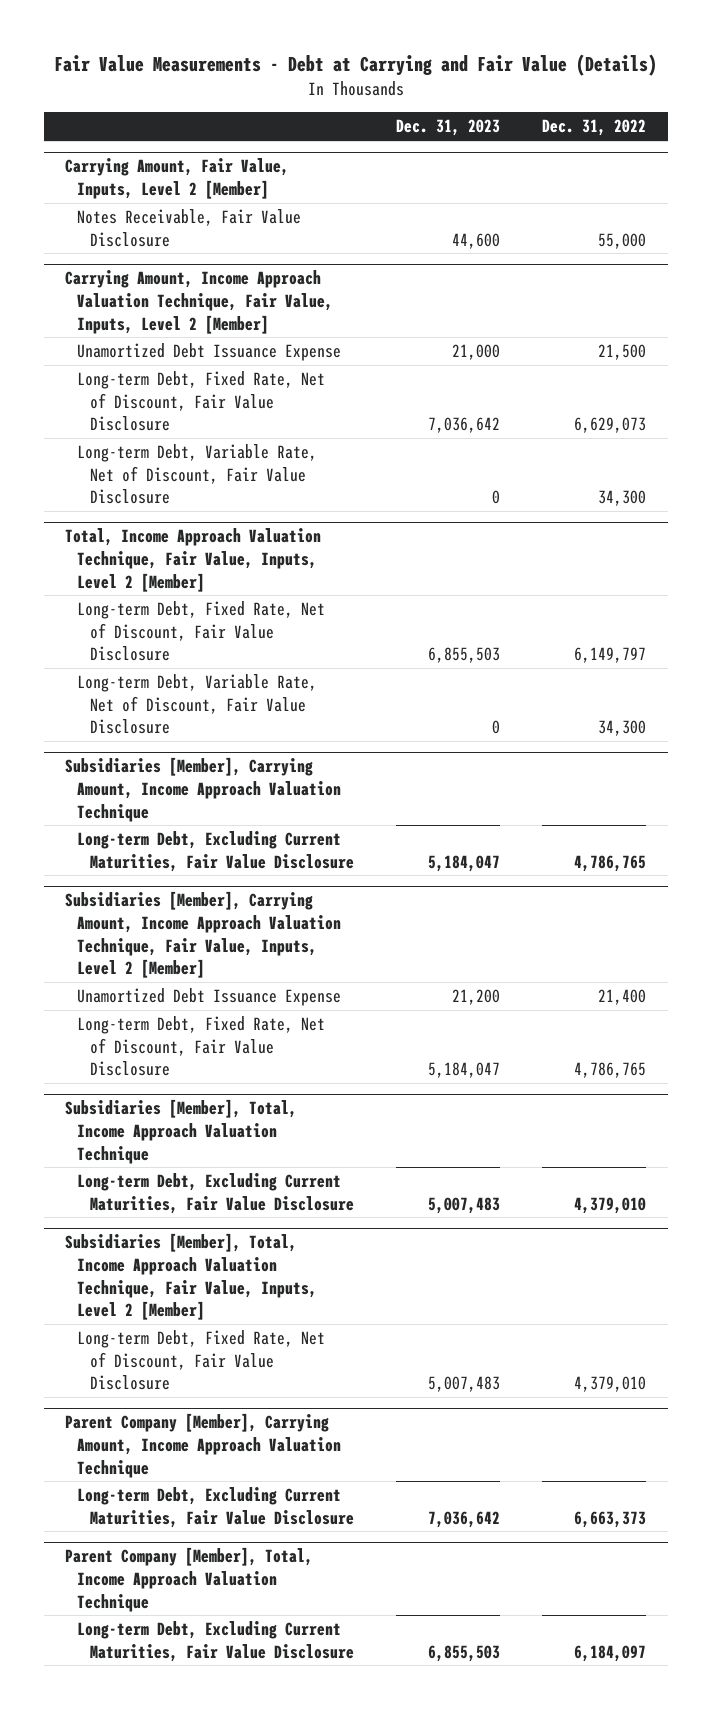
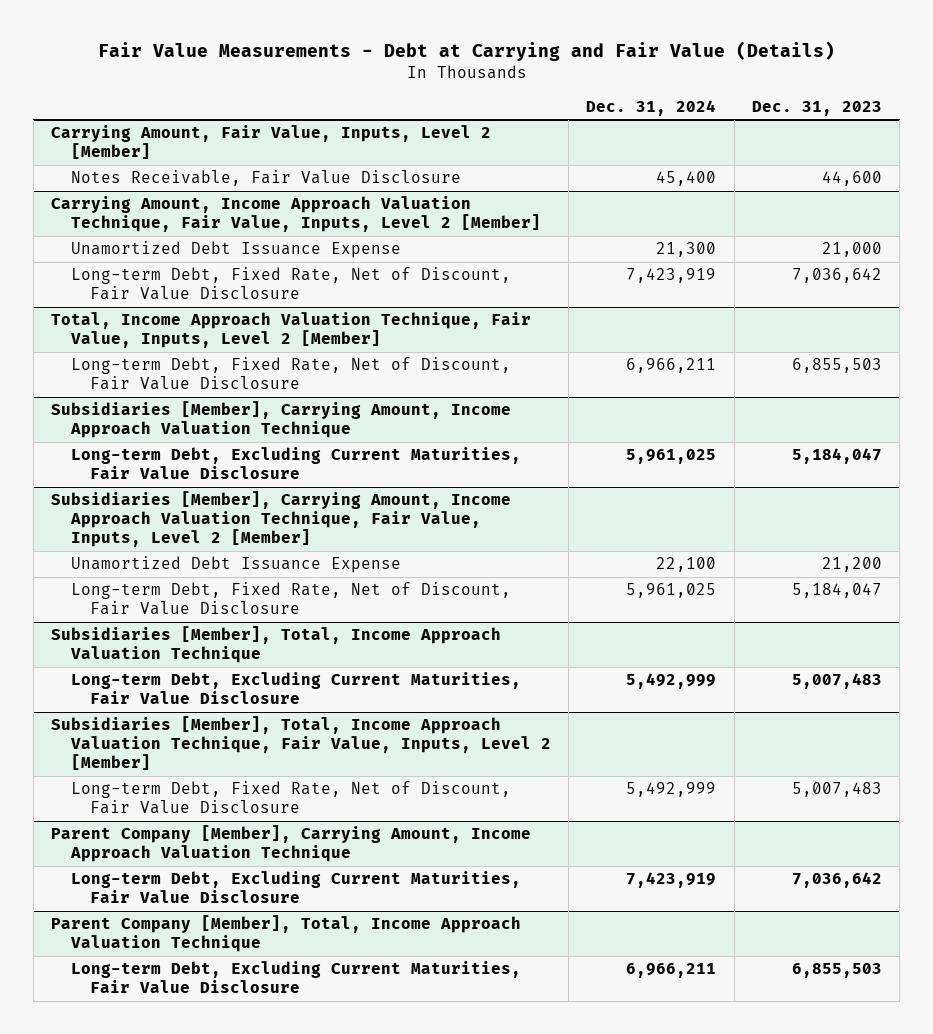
- | Dec. 31, 2023 | Dec. 31, 2022
+ | Dec. 31, 2024 | Dec. 31, 2023
@ Carrying Amount, Income Approach Valuation Technique, Fair Value, Inputs, Level 2 [Member]
- Long-term Debt, Variable Rate, Net of Discount, Fair Value Disclosure | 0 | 34,300
@ Total, Income Approach Valuation Technique, Fair Value, Inputs, Level 2 [Member]
- Long-term Debt, Variable Rate, Net of Discount, Fair Value Disclosure | 0 | 34,300

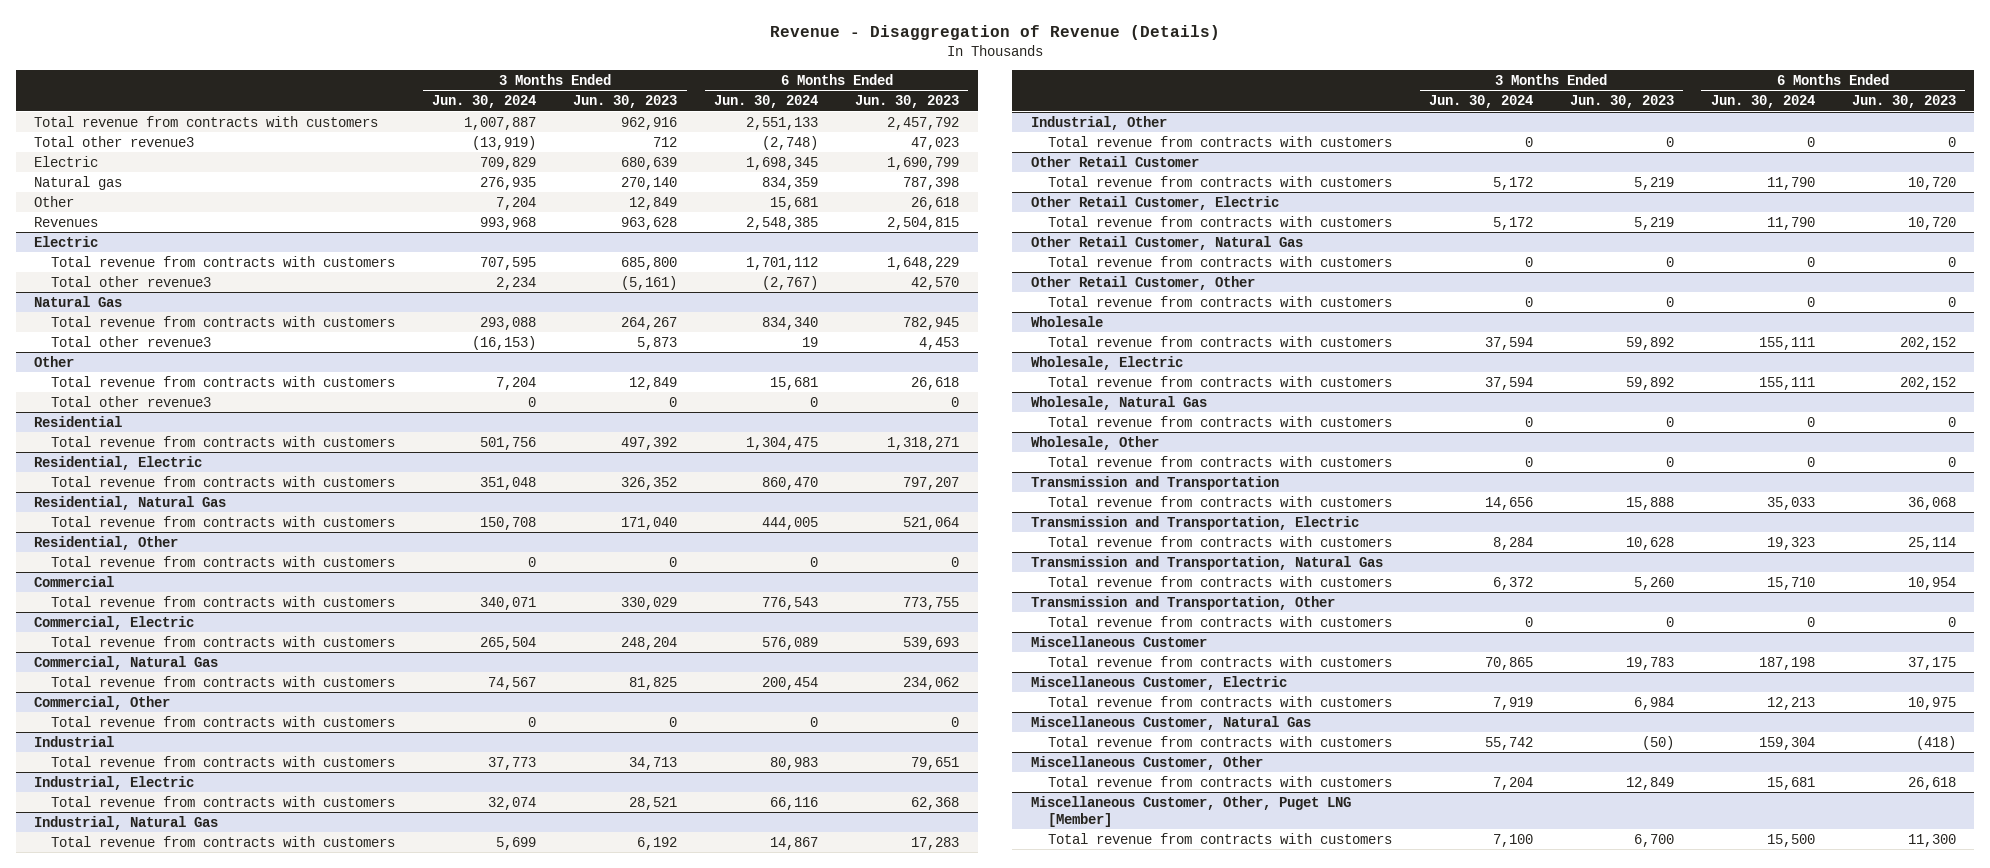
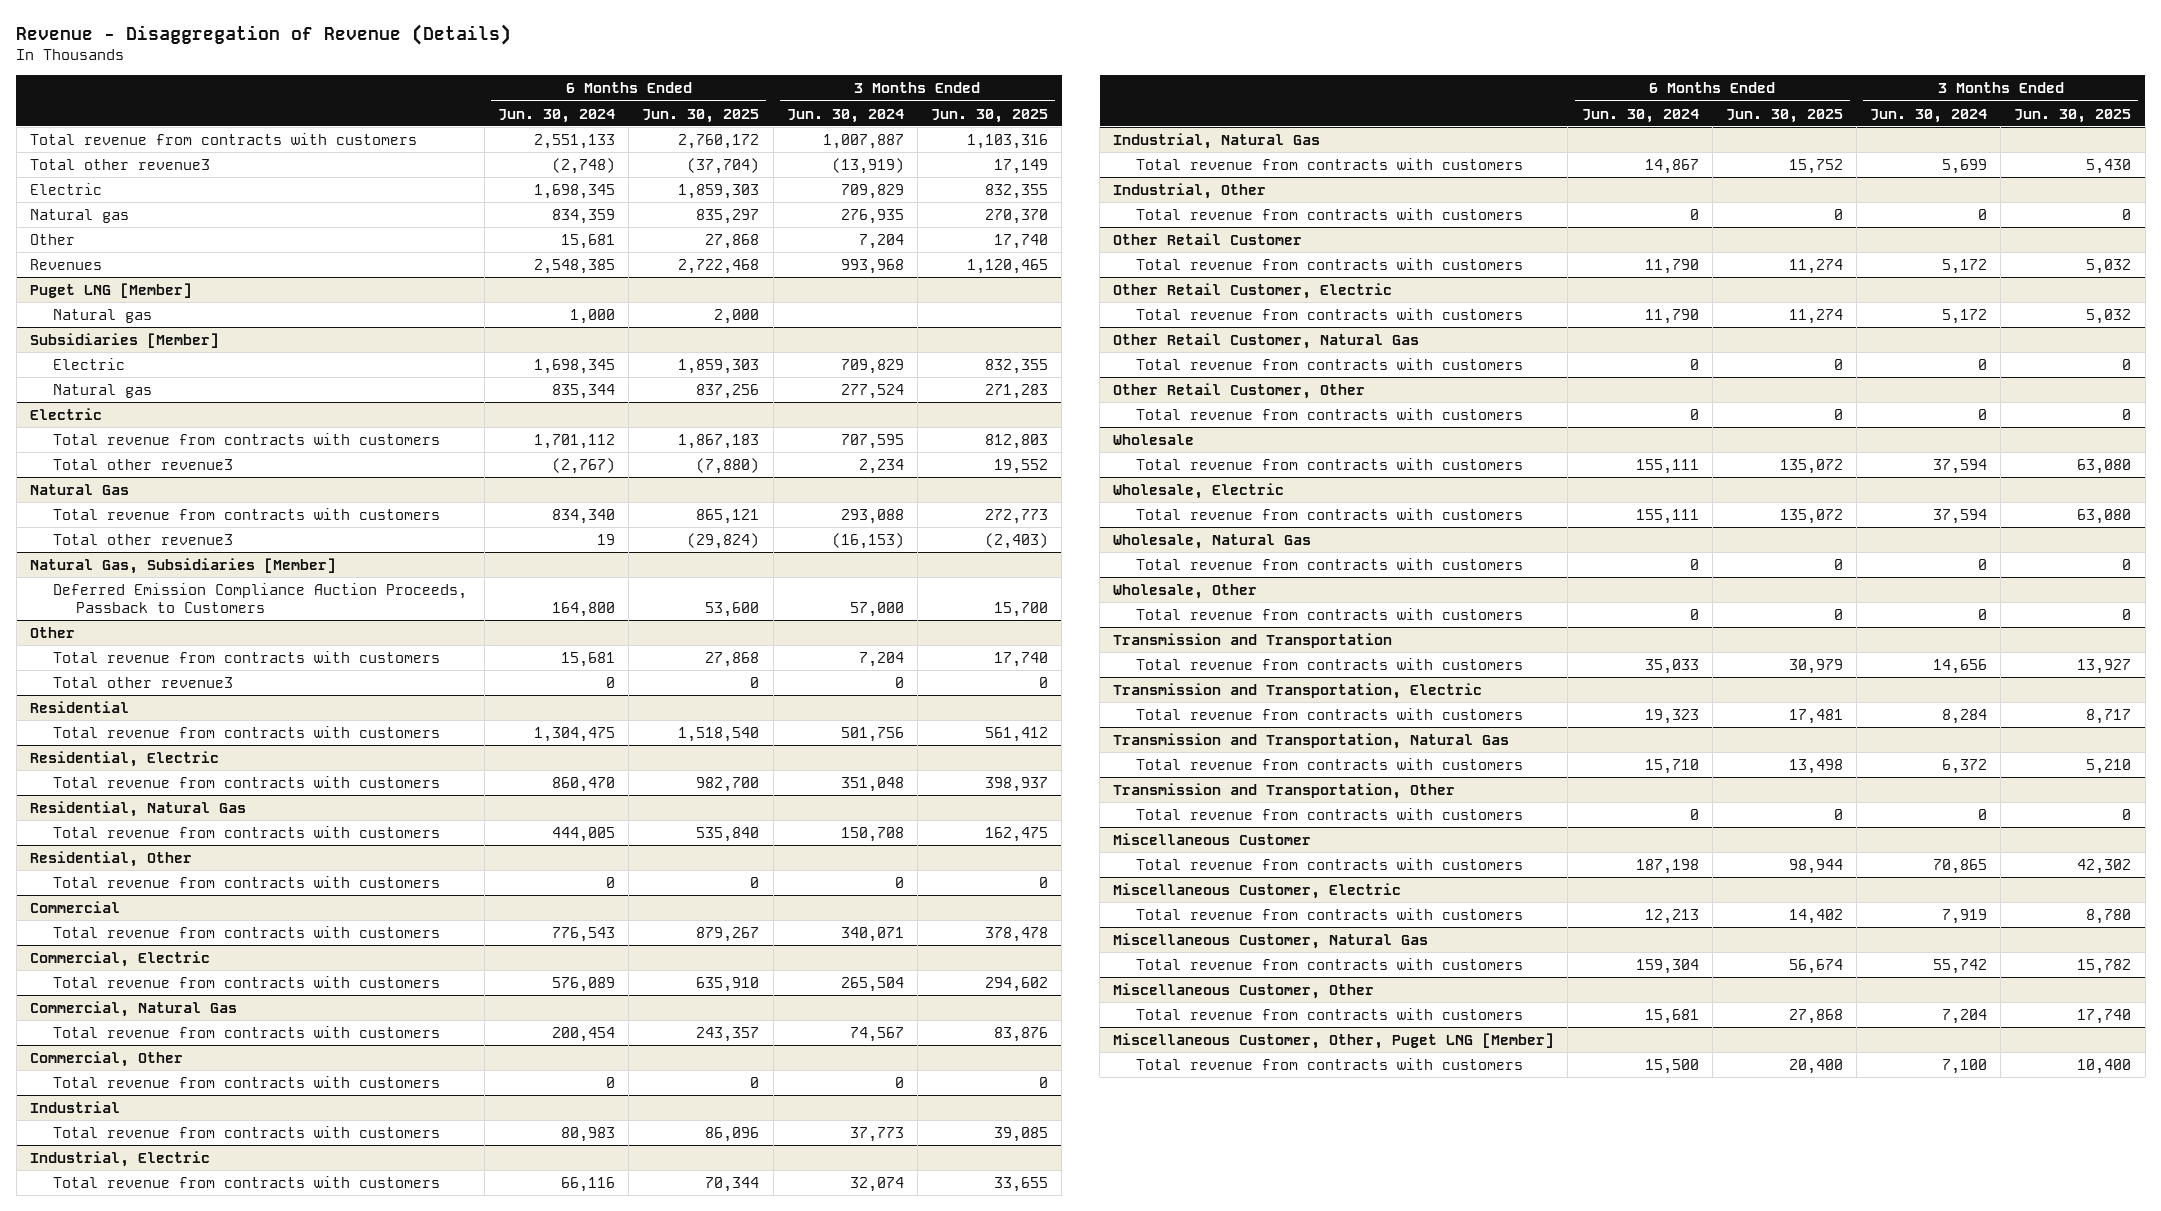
- | 3 Months Ended Jun. 30, 2024 | 3 Months Ended Jun. 30, 2023 | 6 Months Ended Jun. 30, 2024 | 6 Months Ended Jun. 30, 2023
+ | 6 Months Ended Jun. 30, 2024 | 6 Months Ended Jun. 30, 2025 | 3 Months Ended Jun. 30, 2024 | 3 Months Ended Jun. 30, 2025
+ Puget LNG [Member]
+ Natural gas | 1,000 | 2,000 | |
+ Subsidiaries [Member]
+ Electric | 1,698,345 | 1,859,303 | 709,829 | 832,355
+ Natural gas | 835,344 | 837,256 | 277,524 | 271,283
+ Natural Gas, Subsidiaries [Member]
+ Deferred Emission Compliance Auction Proceeds, Passback to Customers | 164,800 | 53,600 | 57,000 | 15,700

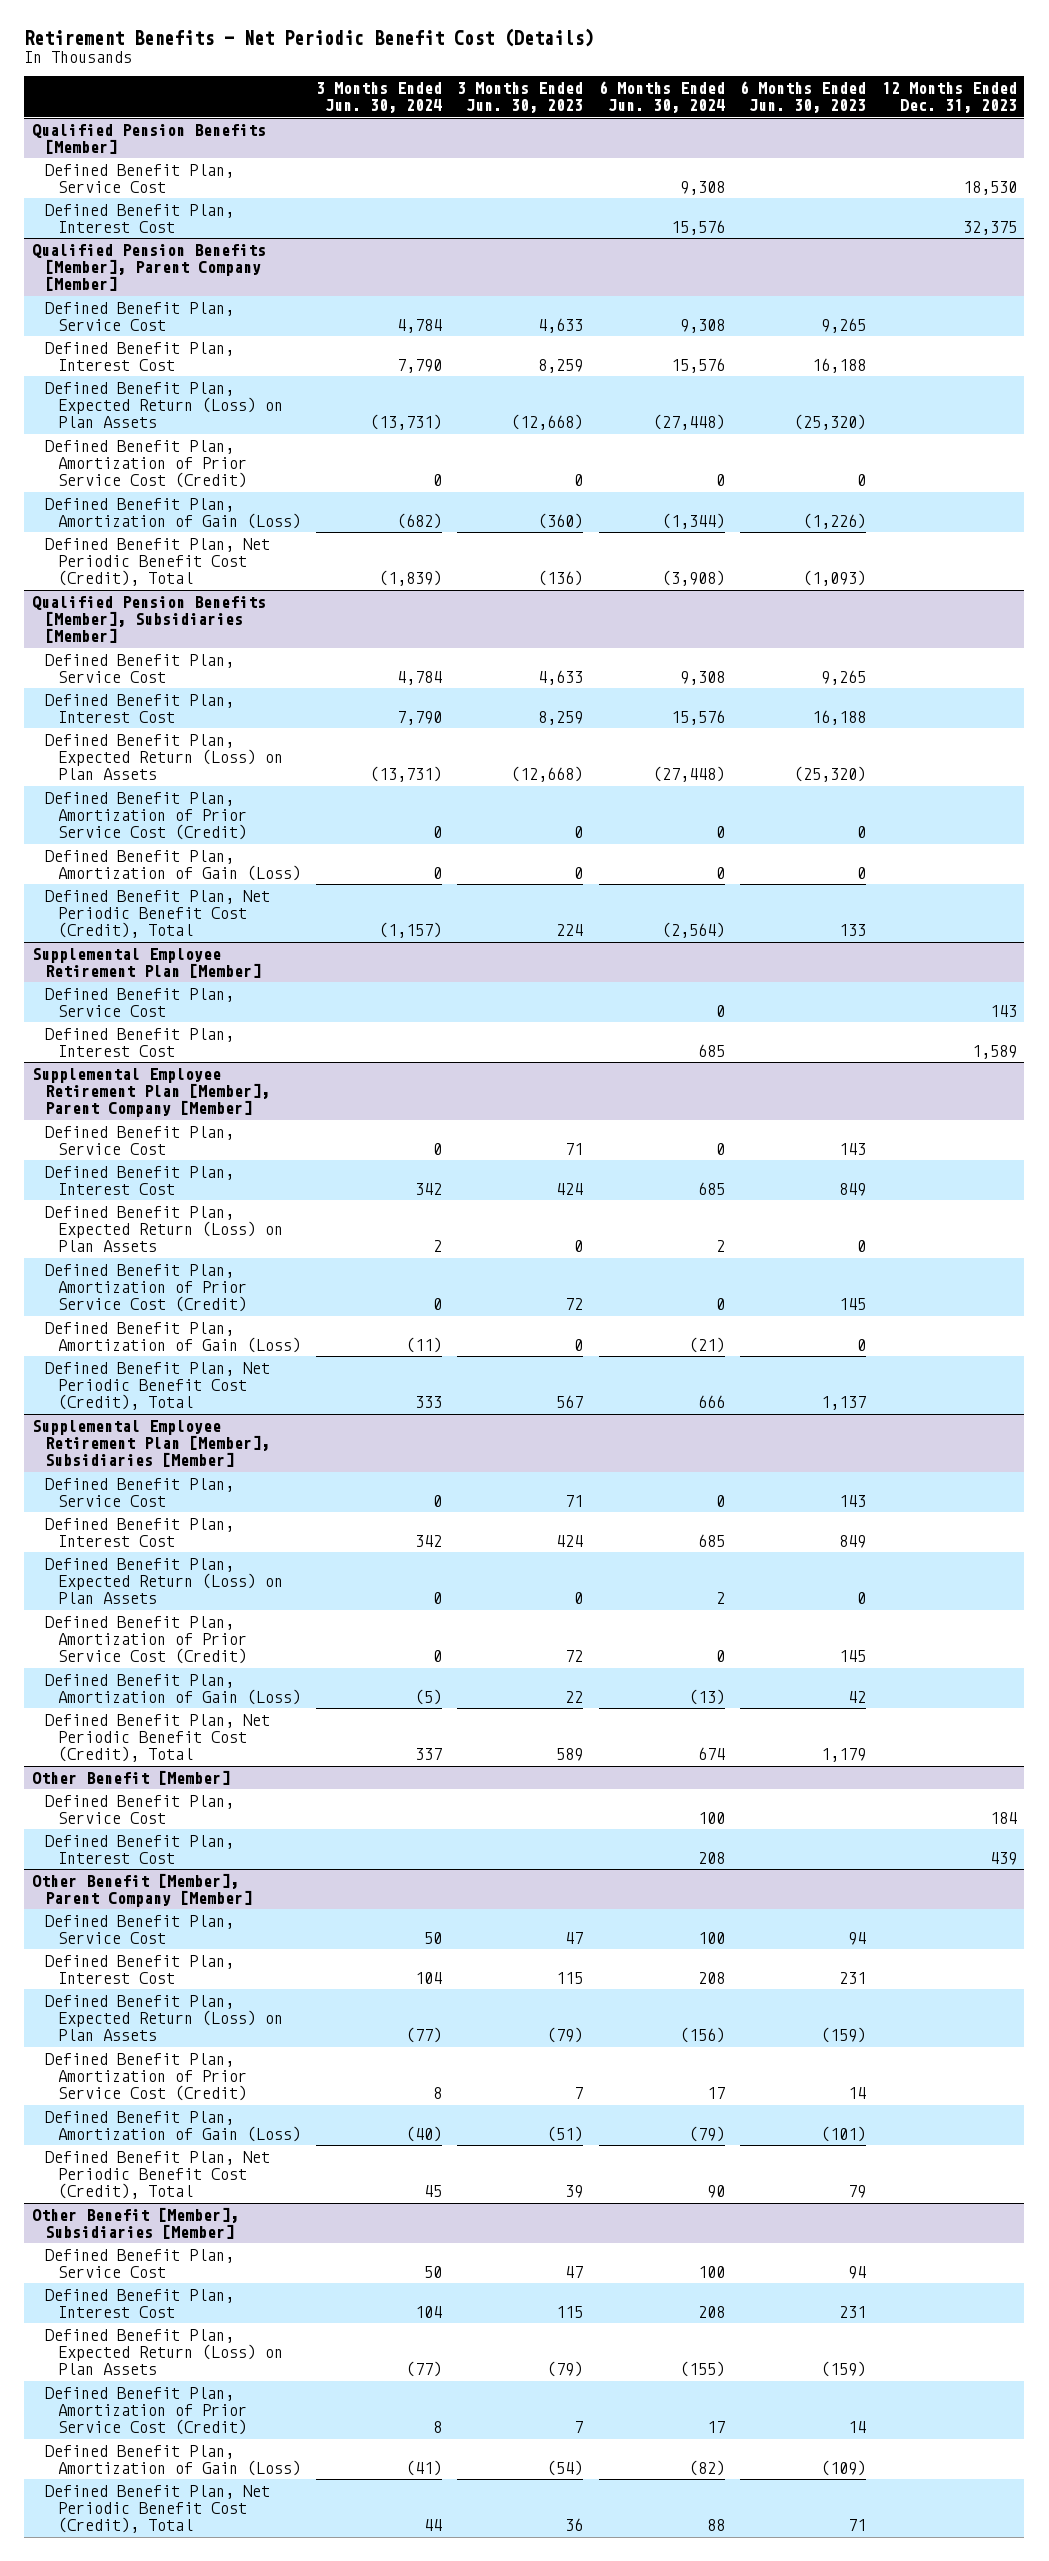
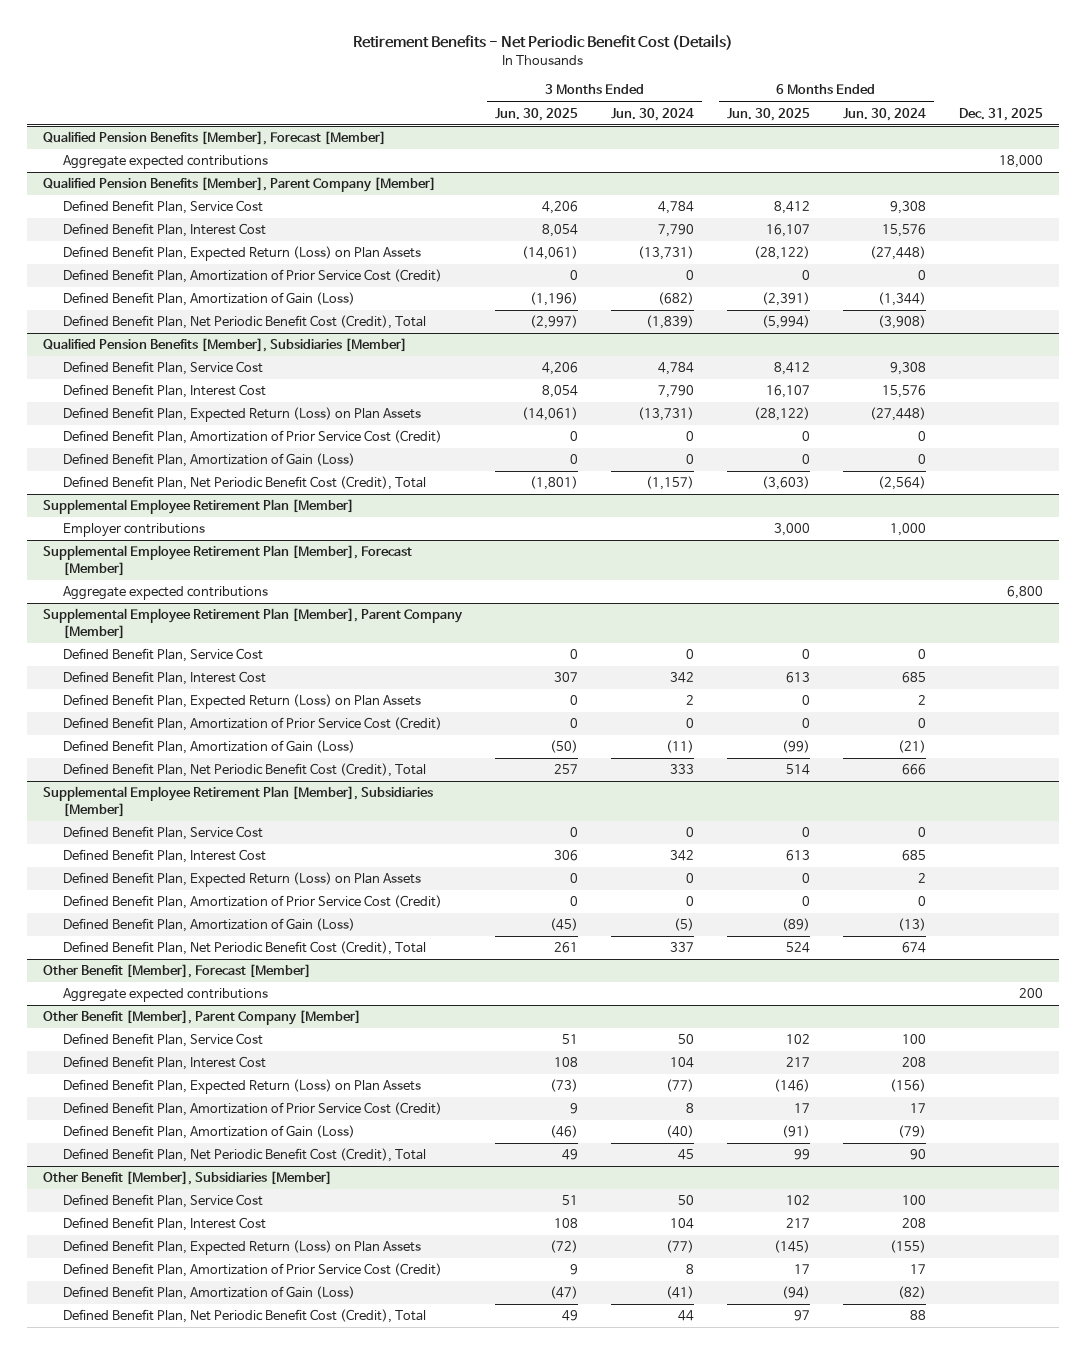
- | 3 Months Ended Jun. 30, 2024 | 3 Months Ended Jun. 30, 2023 | 6 Months Ended Jun. 30, 2024 | 6 Months Ended Jun. 30, 2023 | 12 Months Ended Dec. 31, 2023
+ | 3 Months Ended Jun. 30, 2025 | 3 Months Ended Jun. 30, 2024 | 6 Months Ended Jun. 30, 2025 | 6 Months Ended Jun. 30, 2024 | Dec. 31, 2025
- Qualified Pension Benefits [Member]
- Defined Benefit Plan, Service Cost | | | 9,308 | | 18,530
- Defined Benefit Plan, Interest Cost | | | 15,576 | | 32,375
+ Qualified Pension Benefits [Member], Forecast [Member]
+ Aggregate expected contributions | | | | | 18,000
@ Supplemental Employee Retirement Plan [Member]
- Defined Benefit Plan, Service Cost | | | 0 | | 143
- Defined Benefit Plan, Interest Cost | | | 685 | | 1,589
+ Employer contributions | | | 3,000 | 1,000 |
+ Supplemental Employee Retirement Plan [Member], Forecast [Member]
+ Aggregate expected contributions | | | | | 6,800
- Other Benefit [Member]
- Defined Benefit Plan, Service Cost | | | 100 | | 184
- Defined Benefit Plan, Interest Cost | | | 208 | | 439
+ Other Benefit [Member], Forecast [Member]
+ Aggregate expected contributions | | | | | 200

